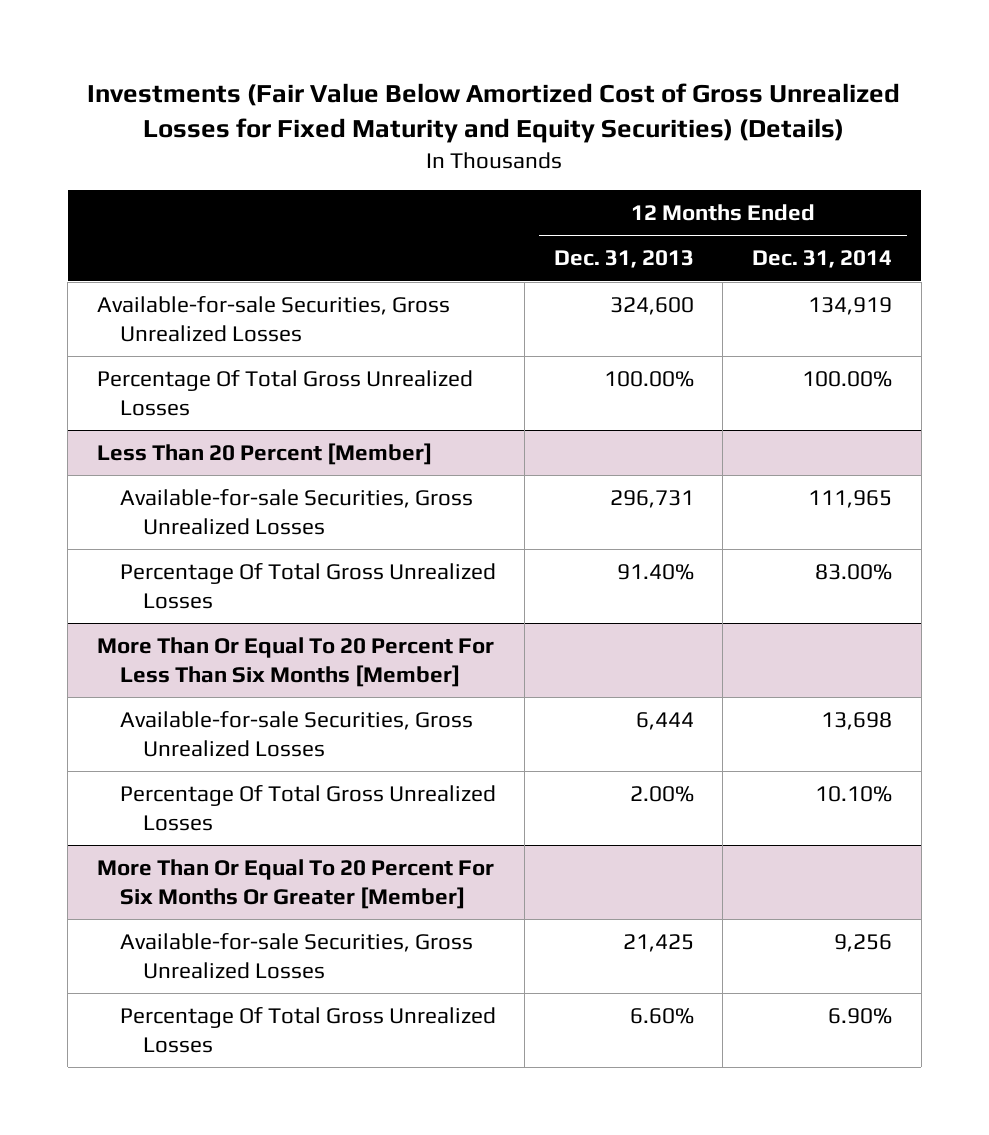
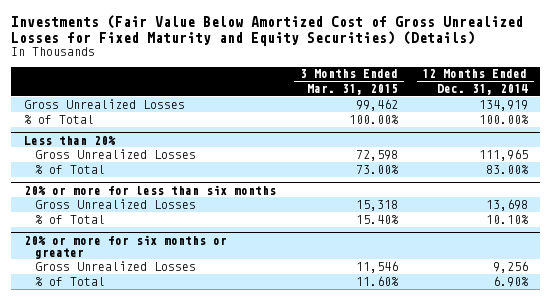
- | 12 Months Ended Dec. 31, 2013 | 12 Months Ended Dec. 31, 2014
+ | 3 Months Ended Mar. 31, 2015 | 12 Months Ended Dec. 31, 2014
- Available-for-sale Securities, Gross Unrealized Losses | 324,600 | 134,919
- Percentage Of Total Gross Unrealized Losses | 100.00% | 100.00%
- Less Than 20 Percent [Member]
- Available-for-sale Securities, Gross Unrealized Losses | 296,731 | 111,965
- Percentage Of Total Gross Unrealized Losses | 91.40% | 83.00%
- More Than Or Equal To 20 Percent For Less Than Six Months [Member]
- Available-for-sale Securities, Gross Unrealized Losses | 6,444 | 13,698
- Percentage Of Total Gross Unrealized Losses | 2.00% | 10.10%
- More Than Or Equal To 20 Percent For Six Months Or Greater [Member]
- Available-for-sale Securities, Gross Unrealized Losses | 21,425 | 9,256
- Percentage Of Total Gross Unrealized Losses | 6.60% | 6.90%
+ Gross Unrealized Losses | 99,462 | 134,919
+ % of Total | 100.00% | 100.00%
+ Less than 20%
+ Gross Unrealized Losses | 72,598 | 111,965
+ % of Total | 73.00% | 83.00%
+ 20% or more for less than six months
+ Gross Unrealized Losses | 15,318 | 13,698
+ % of Total | 15.40% | 10.10%
+ 20% or more for six months or greater
+ Gross Unrealized Losses | 11,546 | 9,256
+ % of Total | 11.60% | 6.90%

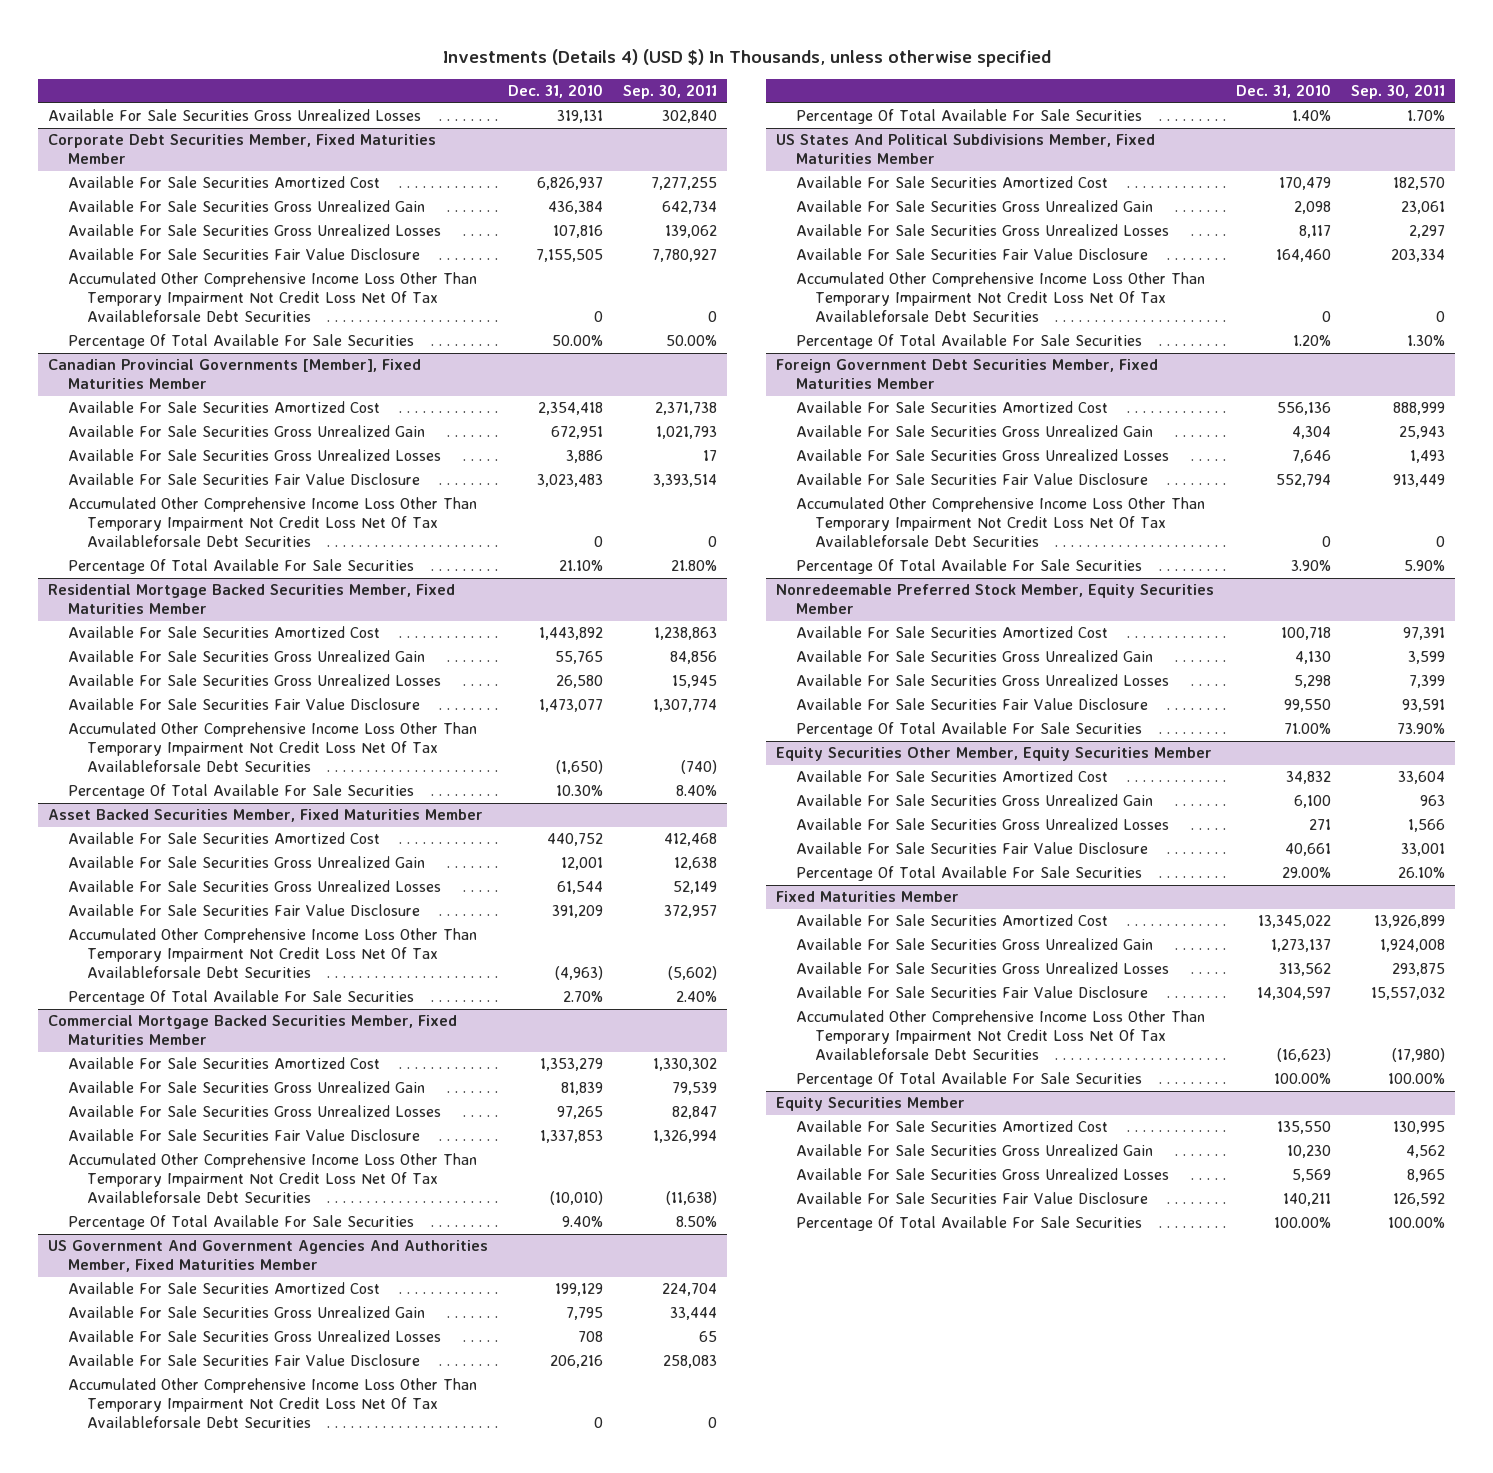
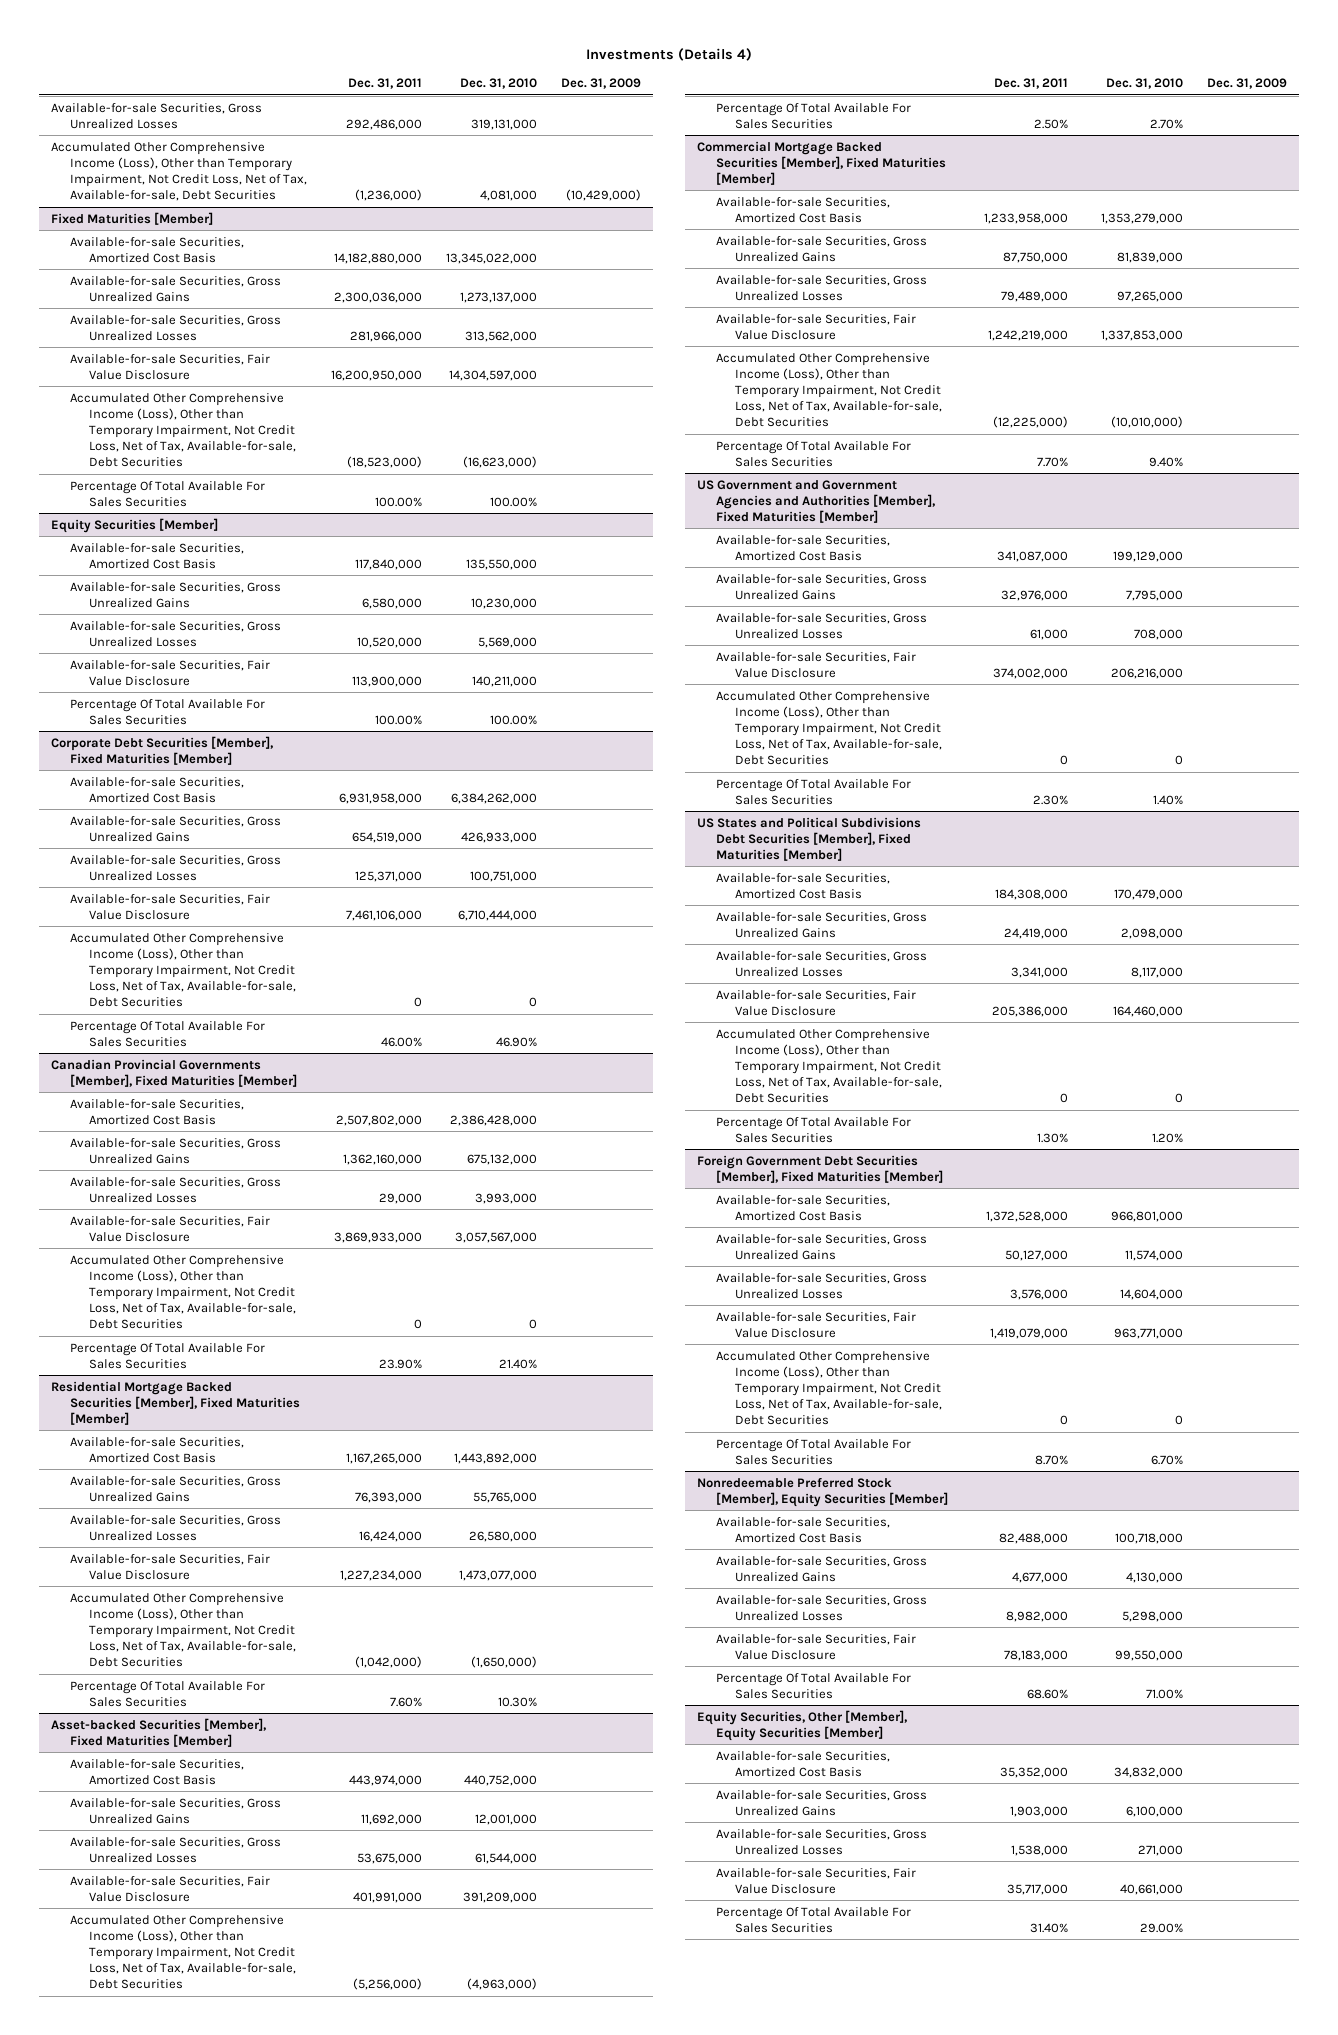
- Investments (Details 4) (USD $) In Thousands, unless otherwise specified
+ Investments (Details 4)
- | Dec. 31, 2010 | Sep. 30, 2011
+ | Dec. 31, 2011 | Dec. 31, 2010 | Dec. 31, 2009
- Available For Sale Securities Gross Unrealized Losses | 319,131 | 302,840
- Corporate Debt Securities Member, Fixed Maturities Member
- Available For Sale Securities Amortized Cost | 6,826,937 | 7,277,255
- Available For Sale Securities Gross Unrealized Gain | 436,384 | 642,734
- Available For Sale Securities Gross Unrealized Losses | 107,816 | 139,062
- Available For Sale Securities Fair Value Disclosure | 7,155,505 | 7,780,927
- Accumulated Other Comprehensive Income Loss Other Than Temporary Impairment Not Credit Loss Net Of Tax Availableforsale Debt Securities | 0 | 0
- Percentage Of Total Available For Sale Securities | 50.00% | 50.00%
- Canadian Provincial Governments [Member], Fixed Maturities Member
- Available For Sale Securities Amortized Cost | 2,354,418 | 2,371,738
- Available For Sale Securities Gross Unrealized Gain | 672,951 | 1,021,793
- Available For Sale Securities Gross Unrealized Losses | 3,886 | 17
- Available For Sale Securities Fair Value Disclosure | 3,023,483 | 3,393,514
- Accumulated Other Comprehensive Income Loss Other Than Temporary Impairment Not Credit Loss Net Of Tax Availableforsale Debt Securities | 0 | 0
- Percentage Of Total Available For Sale Securities | 21.10% | 21.80%
- Residential Mortgage Backed Securities Member, Fixed Maturities Member
- Available For Sale Securities Amortized Cost | 1,443,892 | 1,238,863
- Available For Sale Securities Gross Unrealized Gain | 55,765 | 84,856
- Available For Sale Securities Gross Unrealized Losses | 26,580 | 15,945
- Available For Sale Securities Fair Value Disclosure | 1,473,077 | 1,307,774
- Accumulated Other Comprehensive Income Loss Other Than Temporary Impairment Not Credit Loss Net Of Tax Availableforsale Debt Securities | (1,650) | (740)
- Percentage Of Total Available For Sale Securities | 10.30% | 8.40%
- Asset Backed Securities Member, Fixed Maturities Member
- Available For Sale Securities Amortized Cost | 440,752 | 412,468
- Available For Sale Securities Gross Unrealized Gain | 12,001 | 12,638
- Available For Sale Securities Gross Unrealized Losses | 61,544 | 52,149
- Available For Sale Securities Fair Value Disclosure | 391,209 | 372,957
- Accumulated Other Comprehensive Income Loss Other Than Temporary Impairment Not Credit Loss Net Of Tax Availableforsale Debt Securities | (4,963) | (5,602)
- Percentage Of Total Available For Sale Securities | 2.70% | 2.40%
- Commercial Mortgage Backed Securities Member, Fixed Maturities Member
- Available For Sale Securities Amortized Cost | 1,353,279 | 1,330,302
- Available For Sale Securities Gross Unrealized Gain | 81,839 | 79,539
- Available For Sale Securities Gross Unrealized Losses | 97,265 | 82,847
- Available For Sale Securities Fair Value Disclosure | 1,337,853 | 1,326,994
- Accumulated Other Comprehensive Income Loss Other Than Temporary Impairment Not Credit Loss Net Of Tax Availableforsale Debt Securities | (10,010) | (11,638)
- Percentage Of Total Available For Sale Securities | 9.40% | 8.50%
- US Government And Government Agencies And Authorities Member, Fixed Maturities Member
- Available For Sale Securities Amortized Cost | 199,129 | 224,704
- Available For Sale Securities Gross Unrealized Gain | 7,795 | 33,444
- Available For Sale Securities Gross Unrealized Losses | 708 | 65
- Available For Sale Securities Fair Value Disclosure | 206,216 | 258,083
- Accumulated Other Comprehensive Income Loss Other Than Temporary Impairment Not Credit Loss Net Of Tax Availableforsale Debt Securities | 0 | 0
- Percentage Of Total Available For Sale Securities | 1.40% | 1.70%
- US States And Political Subdivisions Member, Fixed Maturities Member
- Available For Sale Securities Amortized Cost | 170,479 | 182,570
- Available For Sale Securities Gross Unrealized Gain | 2,098 | 23,061
- Available For Sale Securities Gross Unrealized Losses | 8,117 | 2,297
- Available For Sale Securities Fair Value Disclosure | 164,460 | 203,334
- Accumulated Other Comprehensive Income Loss Other Than Temporary Impairment Not Credit Loss Net Of Tax Availableforsale Debt Securities | 0 | 0
- Percentage Of Total Available For Sale Securities | 1.20% | 1.30%
- Foreign Government Debt Securities Member, Fixed Maturities Member
- Available For Sale Securities Amortized Cost | 556,136 | 888,999
- Available For Sale Securities Gross Unrealized Gain | 4,304 | 25,943
- Available For Sale Securities Gross Unrealized Losses | 7,646 | 1,493
- Available For Sale Securities Fair Value Disclosure | 552,794 | 913,449
- Accumulated Other Comprehensive Income Loss Other Than Temporary Impairment Not Credit Loss Net Of Tax Availableforsale Debt Securities | 0 | 0
- Percentage Of Total Available For Sale Securities | 3.90% | 5.90%
- Nonredeemable Preferred Stock Member, Equity Securities Member
- Available For Sale Securities Amortized Cost | 100,718 | 97,391
- Available For Sale Securities Gross Unrealized Gain | 4,130 | 3,599
- Available For Sale Securities Gross Unrealized Losses | 5,298 | 7,399
- Available For Sale Securities Fair Value Disclosure | 99,550 | 93,591
- Percentage Of Total Available For Sale Securities | 71.00% | 73.90%
- Equity Securities Other Member, Equity Securities Member
- Available For Sale Securities Amortized Cost | 34,832 | 33,604
- Available For Sale Securities Gross Unrealized Gain | 6,100 | 963
- Available For Sale Securities Gross Unrealized Losses | 271 | 1,566
- Available For Sale Securities Fair Value Disclosure | 40,661 | 33,001
- Percentage Of Total Available For Sale Securities | 29.00% | 26.10%
- Fixed Maturities Member
- Available For Sale Securities Amortized Cost | 13,345,022 | 13,926,899
- Available For Sale Securities Gross Unrealized Gain | 1,273,137 | 1,924,008
- Available For Sale Securities Gross Unrealized Losses | 313,562 | 293,875
- Available For Sale Securities Fair Value Disclosure | 14,304,597 | 15,557,032
- Accumulated Other Comprehensive Income Loss Other Than Temporary Impairment Not Credit Loss Net Of Tax Availableforsale Debt Securities | (16,623) | (17,980)
- Percentage Of Total Available For Sale Securities | 100.00% | 100.00%
- Equity Securities Member
- Available For Sale Securities Amortized Cost | 135,550 | 130,995
- Available For Sale Securities Gross Unrealized Gain | 10,230 | 4,562
- Available For Sale Securities Gross Unrealized Losses | 5,569 | 8,965
- Available For Sale Securities Fair Value Disclosure | 140,211 | 126,592
- Percentage Of Total Available For Sale Securities | 100.00% | 100.00%
+ Available-for-sale Securities, Gross Unrealized Losses | 292,486,000 | 319,131,000 |
+ Accumulated Other Comprehensive Income (Loss), Other than Temporary Impairment, Not Credit Loss, Net of Tax, Available-for-sale, Debt Securities | (1,236,000) | 4,081,000 | (10,429,000)
+ Fixed Maturities [Member]
+ Available-for-sale Securities, Amortized Cost Basis | 14,182,880,000 | 13,345,022,000 |
+ Available-for-sale Securities, Gross Unrealized Gains | 2,300,036,000 | 1,273,137,000 |
+ Available-for-sale Securities, Gross Unrealized Losses | 281,966,000 | 313,562,000 |
+ Available-for-sale Securities, Fair Value Disclosure | 16,200,950,000 | 14,304,597,000 |
+ Accumulated Other Comprehensive Income (Loss), Other than Temporary Impairment, Not Credit Loss, Net of Tax, Available-for-sale, Debt Securities | (18,523,000) | (16,623,000) |
+ Percentage Of Total Available For Sales Securities | 100.00% | 100.00% |
+ Equity Securities [Member]
+ Available-for-sale Securities, Amortized Cost Basis | 117,840,000 | 135,550,000 |
+ Available-for-sale Securities, Gross Unrealized Gains | 6,580,000 | 10,230,000 |
+ Available-for-sale Securities, Gross Unrealized Losses | 10,520,000 | 5,569,000 |
+ Available-for-sale Securities, Fair Value Disclosure | 113,900,000 | 140,211,000 |
+ Percentage Of Total Available For Sales Securities | 100.00% | 100.00% |
+ Corporate Debt Securities [Member], Fixed Maturities [Member]
+ Available-for-sale Securities, Amortized Cost Basis | 6,931,958,000 | 6,384,262,000 |
+ Available-for-sale Securities, Gross Unrealized Gains | 654,519,000 | 426,933,000 |
+ Available-for-sale Securities, Gross Unrealized Losses | 125,371,000 | 100,751,000 |
+ Available-for-sale Securities, Fair Value Disclosure | 7,461,106,000 | 6,710,444,000 |
+ Accumulated Other Comprehensive Income (Loss), Other than Temporary Impairment, Not Credit Loss, Net of Tax, Available-for-sale, Debt Securities | 0 | 0 |
+ Percentage Of Total Available For Sales Securities | 46.00% | 46.90% |
+ Canadian Provincial Governments [Member], Fixed Maturities [Member]
+ Available-for-sale Securities, Amortized Cost Basis | 2,507,802,000 | 2,386,428,000 |
+ Available-for-sale Securities, Gross Unrealized Gains | 1,362,160,000 | 675,132,000 |
+ Available-for-sale Securities, Gross Unrealized Losses | 29,000 | 3,993,000 |
+ Available-for-sale Securities, Fair Value Disclosure | 3,869,933,000 | 3,057,567,000 |
+ Accumulated Other Comprehensive Income (Loss), Other than Temporary Impairment, Not Credit Loss, Net of Tax, Available-for-sale, Debt Securities | 0 | 0 |
+ Percentage Of Total Available For Sales Securities | 23.90% | 21.40% |
+ Residential Mortgage Backed Securities [Member], Fixed Maturities [Member]
+ Available-for-sale Securities, Amortized Cost Basis | 1,167,265,000 | 1,443,892,000 |
+ Available-for-sale Securities, Gross Unrealized Gains | 76,393,000 | 55,765,000 |
+ Available-for-sale Securities, Gross Unrealized Losses | 16,424,000 | 26,580,000 |
+ Available-for-sale Securities, Fair Value Disclosure | 1,227,234,000 | 1,473,077,000 |
+ Accumulated Other Comprehensive Income (Loss), Other than Temporary Impairment, Not Credit Loss, Net of Tax, Available-for-sale, Debt Securities | (1,042,000) | (1,650,000) |
+ Percentage Of Total Available For Sales Securities | 7.60% | 10.30% |
+ Asset-backed Securities [Member], Fixed Maturities [Member]
+ Available-for-sale Securities, Amortized Cost Basis | 443,974,000 | 440,752,000 |
+ Available-for-sale Securities, Gross Unrealized Gains | 11,692,000 | 12,001,000 |
+ Available-for-sale Securities, Gross Unrealized Losses | 53,675,000 | 61,544,000 |
+ Available-for-sale Securities, Fair Value Disclosure | 401,991,000 | 391,209,000 |
+ Accumulated Other Comprehensive Income (Loss), Other than Temporary Impairment, Not Credit Loss, Net of Tax, Available-for-sale, Debt Securities | (5,256,000) | (4,963,000) |
+ Percentage Of Total Available For Sales Securities | 2.50% | 2.70% |
+ Commercial Mortgage Backed Securities [Member], Fixed Maturities [Member]
+ Available-for-sale Securities, Amortized Cost Basis | 1,233,958,000 | 1,353,279,000 |
+ Available-for-sale Securities, Gross Unrealized Gains | 87,750,000 | 81,839,000 |
+ Available-for-sale Securities, Gross Unrealized Losses | 79,489,000 | 97,265,000 |
+ Available-for-sale Securities, Fair Value Disclosure | 1,242,219,000 | 1,337,853,000 |
+ Accumulated Other Comprehensive Income (Loss), Other than Temporary Impairment, Not Credit Loss, Net of Tax, Available-for-sale, Debt Securities | (12,225,000) | (10,010,000) |
+ Percentage Of Total Available For Sales Securities | 7.70% | 9.40% |
+ US Government and Government Agencies and Authorities [Member], Fixed Maturities [Member]
+ Available-for-sale Securities, Amortized Cost Basis | 341,087,000 | 199,129,000 |
+ Available-for-sale Securities, Gross Unrealized Gains | 32,976,000 | 7,795,000 |
+ Available-for-sale Securities, Gross Unrealized Losses | 61,000 | 708,000 |
+ Available-for-sale Securities, Fair Value Disclosure | 374,002,000 | 206,216,000 |
+ Accumulated Other Comprehensive Income (Loss), Other than Temporary Impairment, Not Credit Loss, Net of Tax, Available-for-sale, Debt Securities | 0 | 0 |
+ Percentage Of Total Available For Sales Securities | 2.30% | 1.40% |
+ US States and Political Subdivisions Debt Securities [Member], Fixed Maturities [Member]
+ Available-for-sale Securities, Amortized Cost Basis | 184,308,000 | 170,479,000 |
+ Available-for-sale Securities, Gross Unrealized Gains | 24,419,000 | 2,098,000 |
+ Available-for-sale Securities, Gross Unrealized Losses | 3,341,000 | 8,117,000 |
+ Available-for-sale Securities, Fair Value Disclosure | 205,386,000 | 164,460,000 |
+ Accumulated Other Comprehensive Income (Loss), Other than Temporary Impairment, Not Credit Loss, Net of Tax, Available-for-sale, Debt Securities | 0 | 0 |
+ Percentage Of Total Available For Sales Securities | 1.30% | 1.20% |
+ Foreign Government Debt Securities [Member], Fixed Maturities [Member]
+ Available-for-sale Securities, Amortized Cost Basis | 1,372,528,000 | 966,801,000 |
+ Available-for-sale Securities, Gross Unrealized Gains | 50,127,000 | 11,574,000 |
+ Available-for-sale Securities, Gross Unrealized Losses | 3,576,000 | 14,604,000 |
+ Available-for-sale Securities, Fair Value Disclosure | 1,419,079,000 | 963,771,000 |
+ Accumulated Other Comprehensive Income (Loss), Other than Temporary Impairment, Not Credit Loss, Net of Tax, Available-for-sale, Debt Securities | 0 | 0 |
+ Percentage Of Total Available For Sales Securities | 8.70% | 6.70% |
+ Nonredeemable Preferred Stock [Member], Equity Securities [Member]
+ Available-for-sale Securities, Amortized Cost Basis | 82,488,000 | 100,718,000 |
+ Available-for-sale Securities, Gross Unrealized Gains | 4,677,000 | 4,130,000 |
+ Available-for-sale Securities, Gross Unrealized Losses | 8,982,000 | 5,298,000 |
+ Available-for-sale Securities, Fair Value Disclosure | 78,183,000 | 99,550,000 |
+ Percentage Of Total Available For Sales Securities | 68.60% | 71.00% |
+ Equity Securities, Other [Member], Equity Securities [Member]
+ Available-for-sale Securities, Amortized Cost Basis | 35,352,000 | 34,832,000 |
+ Available-for-sale Securities, Gross Unrealized Gains | 1,903,000 | 6,100,000 |
+ Available-for-sale Securities, Gross Unrealized Losses | 1,538,000 | 271,000 |
+ Available-for-sale Securities, Fair Value Disclosure | 35,717,000 | 40,661,000 |
+ Percentage Of Total Available For Sales Securities | 31.40% | 29.00% |

